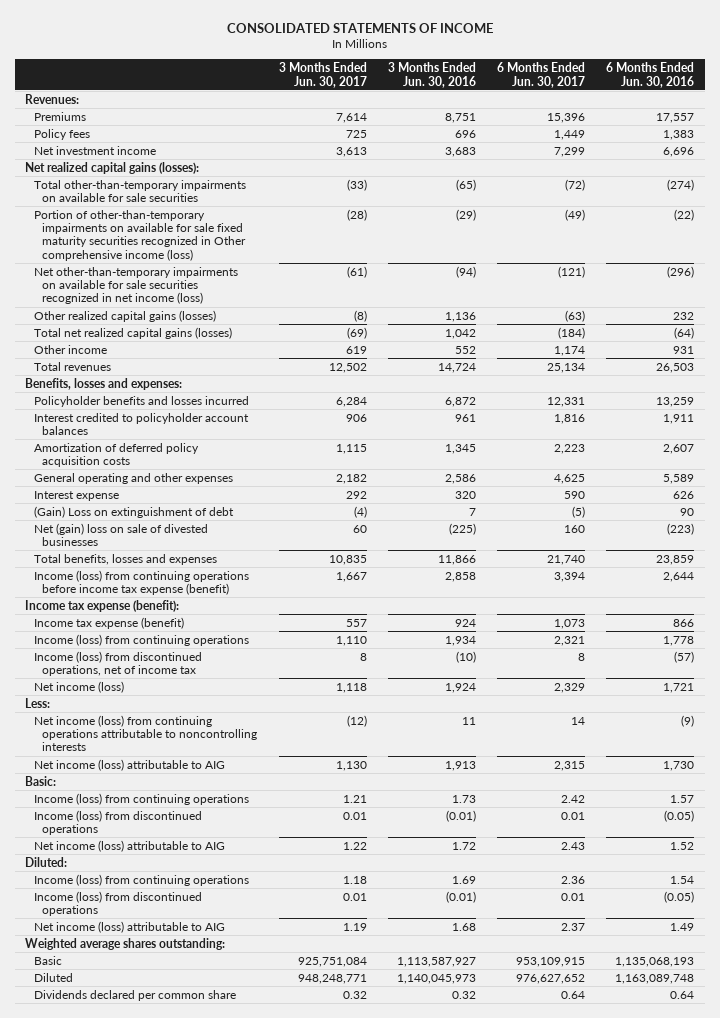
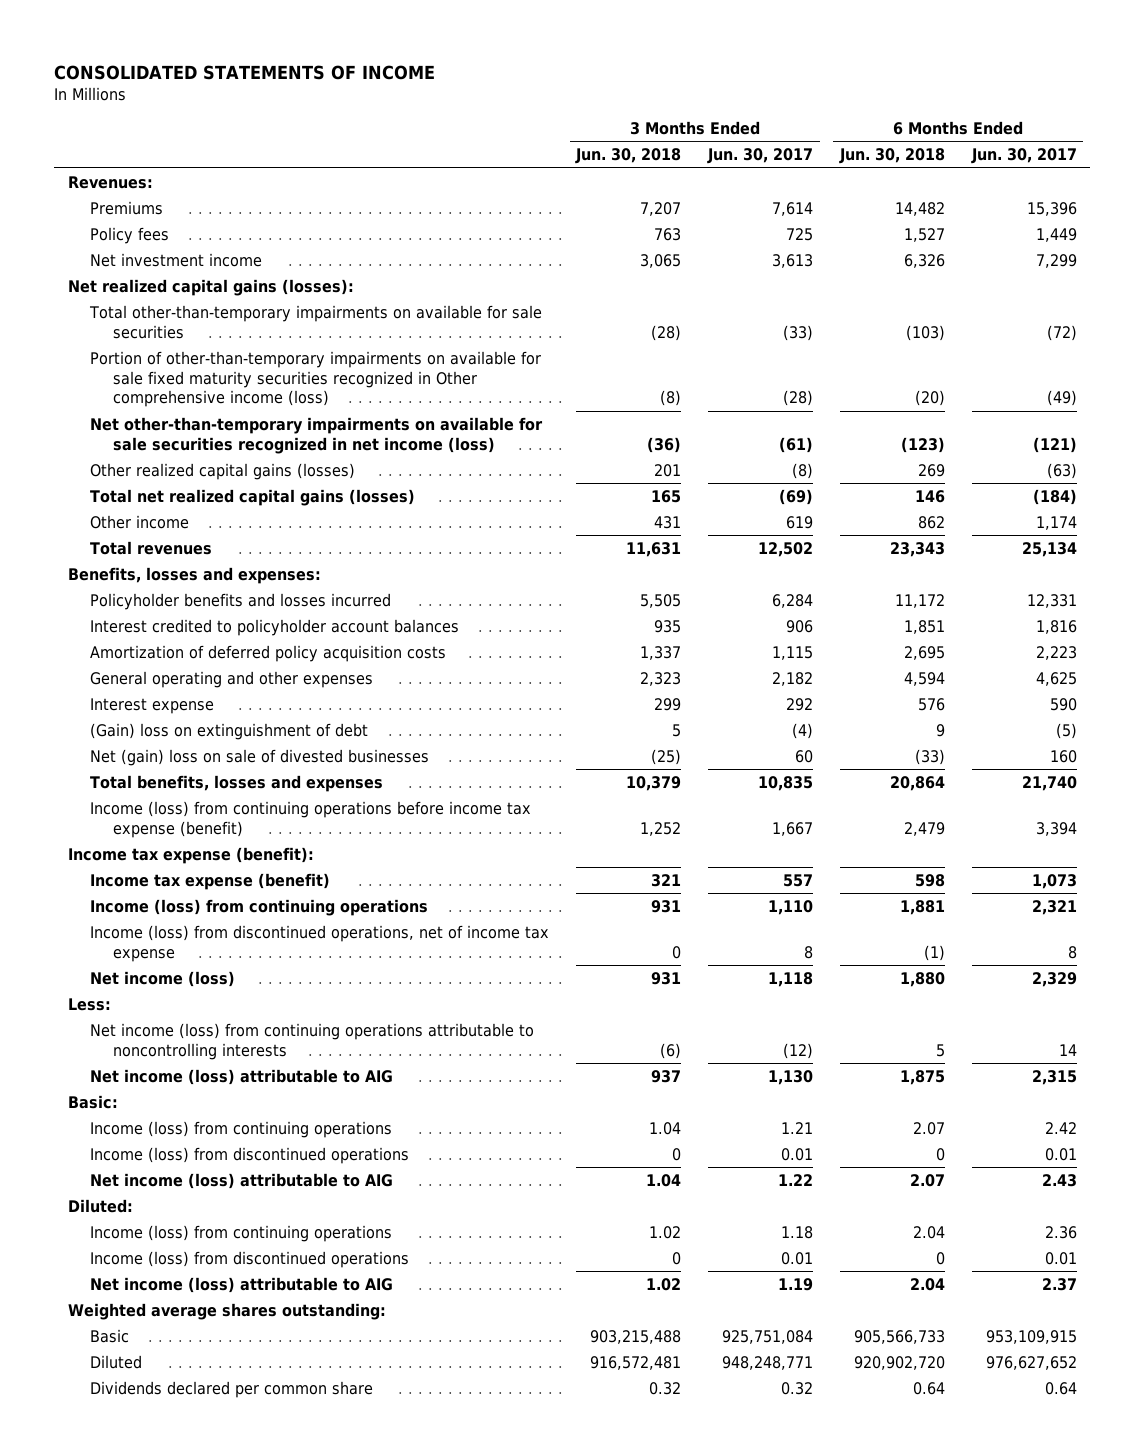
- | 3 Months Ended Jun. 30, 2017 | 3 Months Ended Jun. 30, 2016 | 6 Months Ended Jun. 30, 2017 | 6 Months Ended Jun. 30, 2016
+ | 3 Months Ended Jun. 30, 2018 | 3 Months Ended Jun. 30, 2017 | 6 Months Ended Jun. 30, 2018 | 6 Months Ended Jun. 30, 2017
- (Gain) Loss on extinguishment of debt | (4) | 7 | (5) | 90
+ (Gain) loss on extinguishment of debt | 5 | (4) | 9 | (5)
- Income (loss) from discontinued operations, net of income tax | 8 | (10) | 8 | (57)
+ Income (loss) from discontinued operations, net of income tax expense | 0 | 8 | (1) | 8

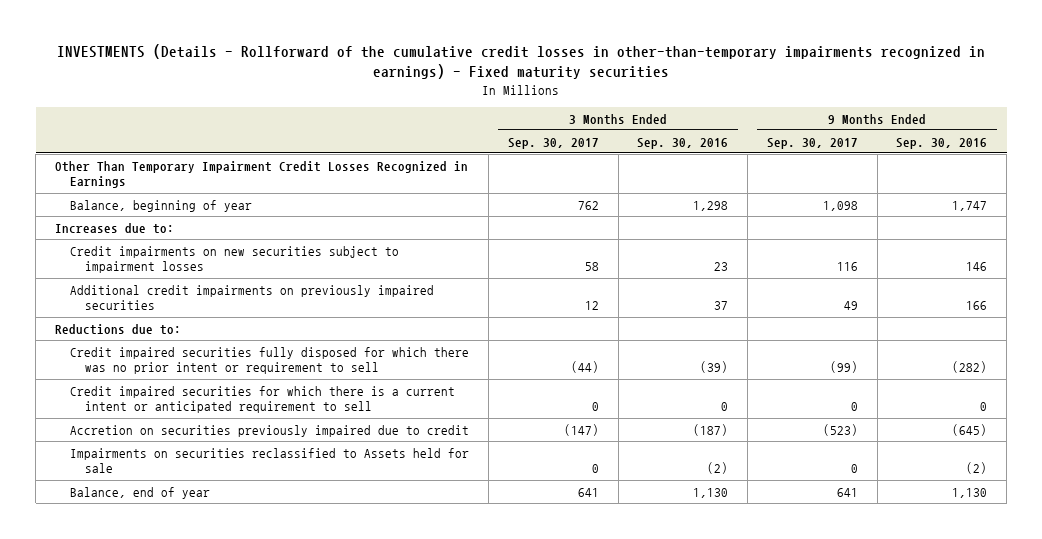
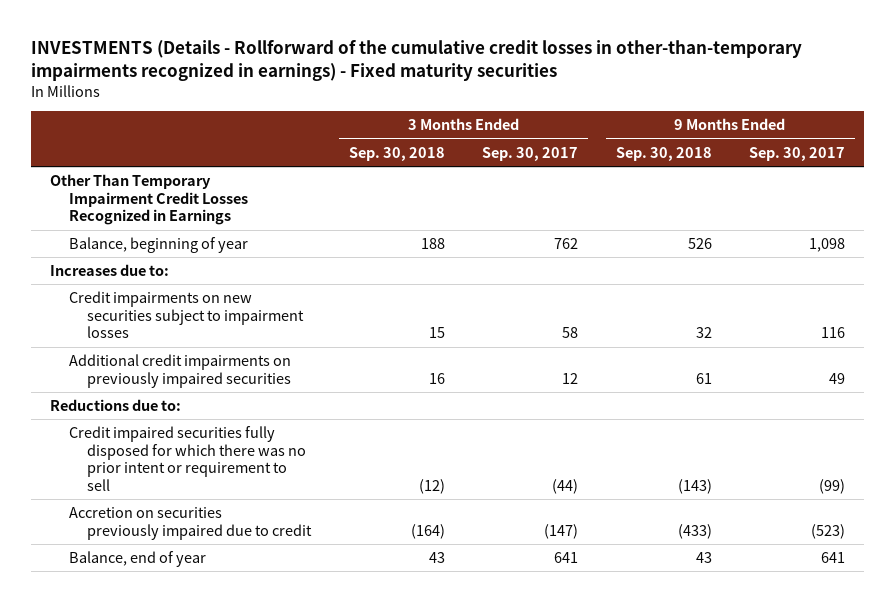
- | 3 Months Ended Sep. 30, 2017 | 3 Months Ended Sep. 30, 2016 | 9 Months Ended Sep. 30, 2017 | 9 Months Ended Sep. 30, 2016
+ | 3 Months Ended Sep. 30, 2018 | 3 Months Ended Sep. 30, 2017 | 9 Months Ended Sep. 30, 2018 | 9 Months Ended Sep. 30, 2017
- Credit impaired securities for which there is a current intent or anticipated requirement to sell | 0 | 0 | 0 | 0
- Impairments on securities reclassified to Assets held for sale | 0 | (2) | 0 | (2)

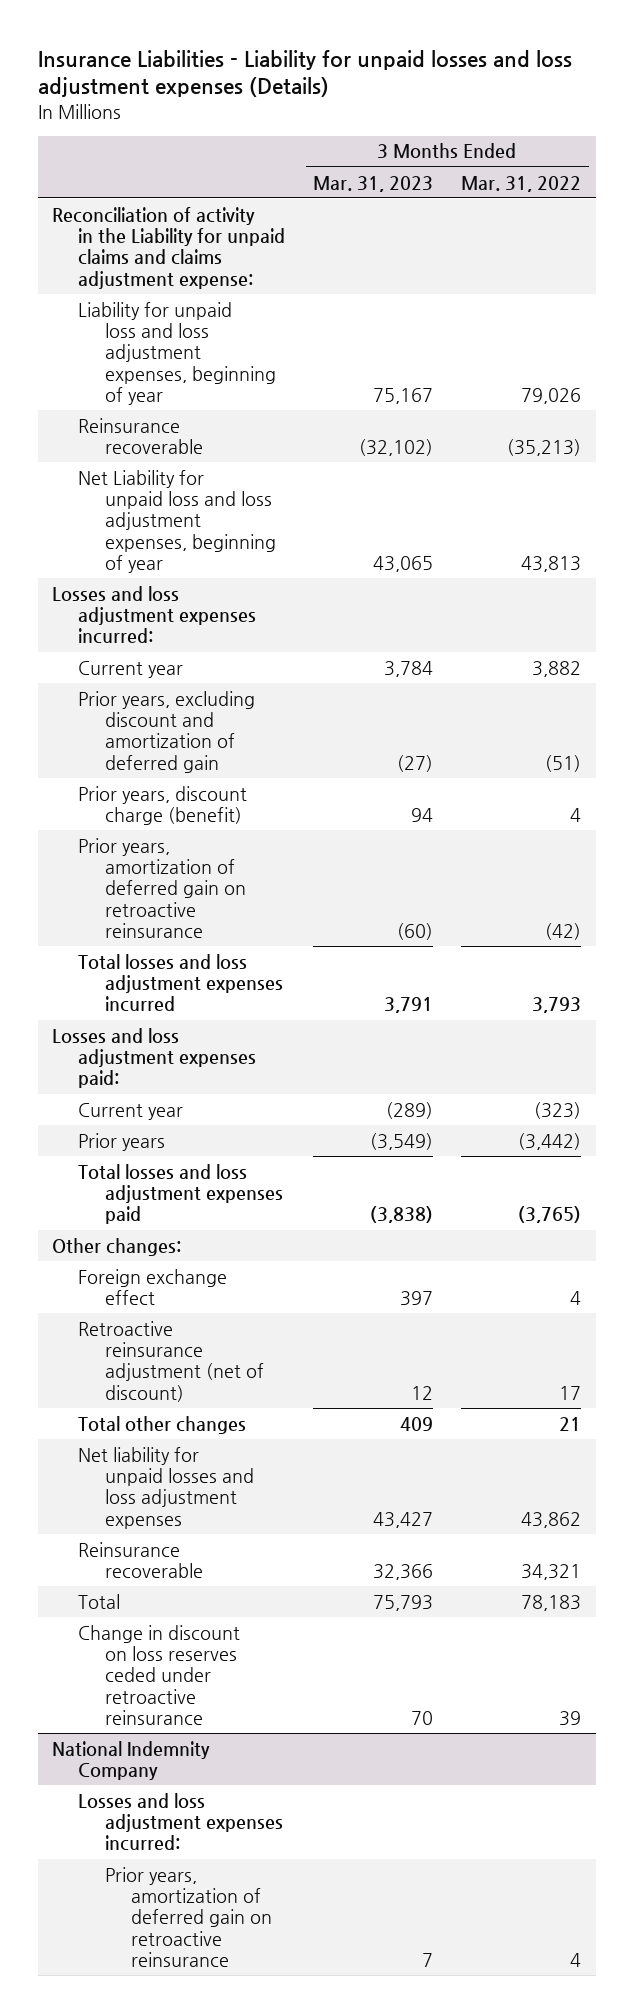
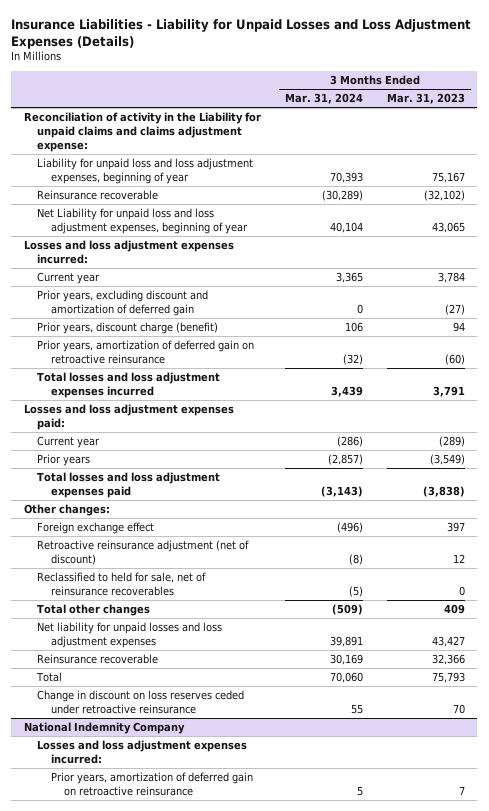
- Insurance Liabilities - Liability for unpaid losses and loss adjustment expenses (Details)
+ Insurance Liabilities - Liability for Unpaid Losses and Loss Adjustment Expenses (Details)
- | 3 Months Ended Mar. 31, 2023 | 3 Months Ended Mar. 31, 2022
+ | 3 Months Ended Mar. 31, 2024 | 3 Months Ended Mar. 31, 2023
+ Reclassified to held for sale, net of reinsurance recoverables | (5) | 0

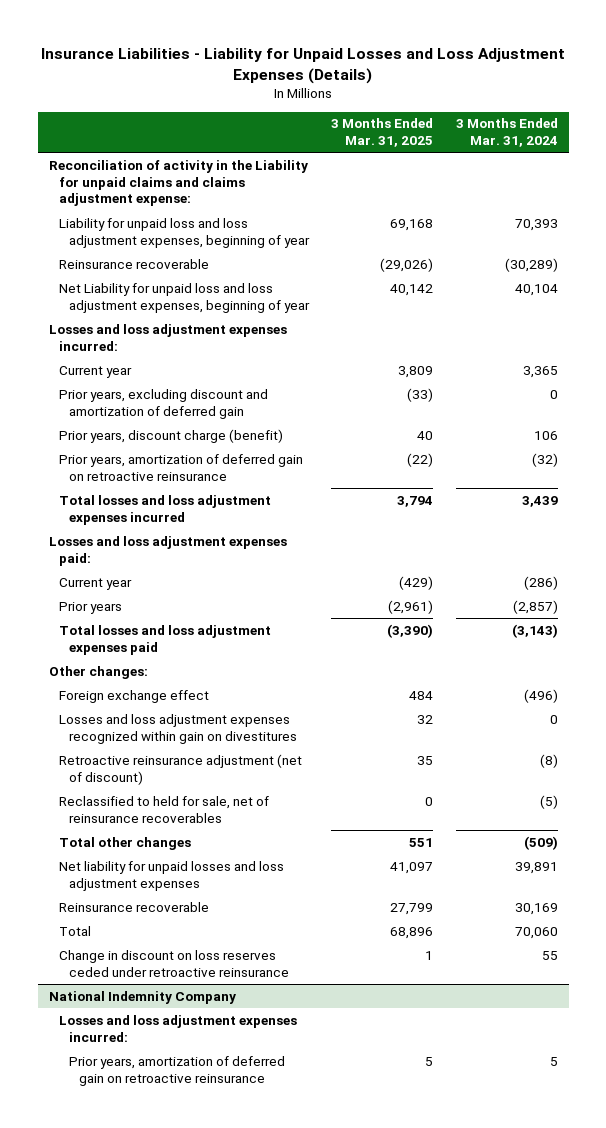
- | 3 Months Ended Mar. 31, 2024 | 3 Months Ended Mar. 31, 2023
+ | 3 Months Ended Mar. 31, 2025 | 3 Months Ended Mar. 31, 2024
+ Losses and loss adjustment expenses recognized within gain on divestitures | 32 | 0

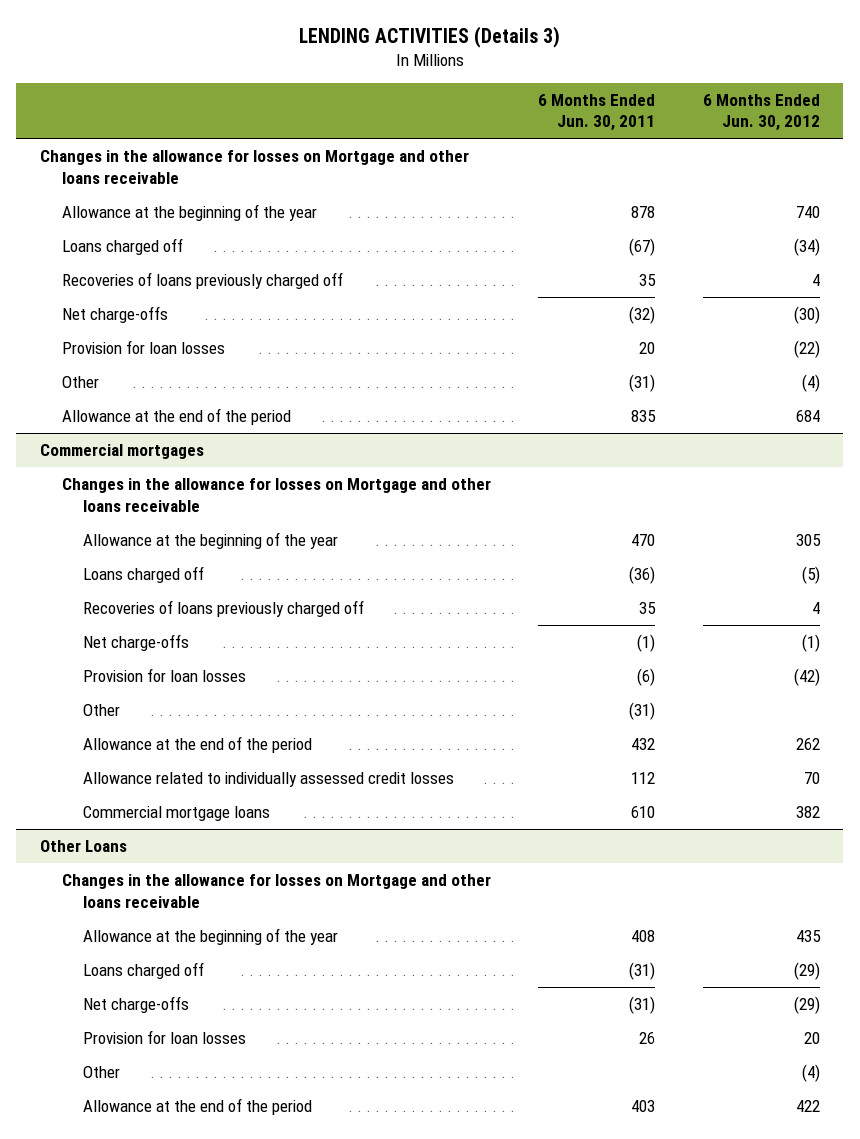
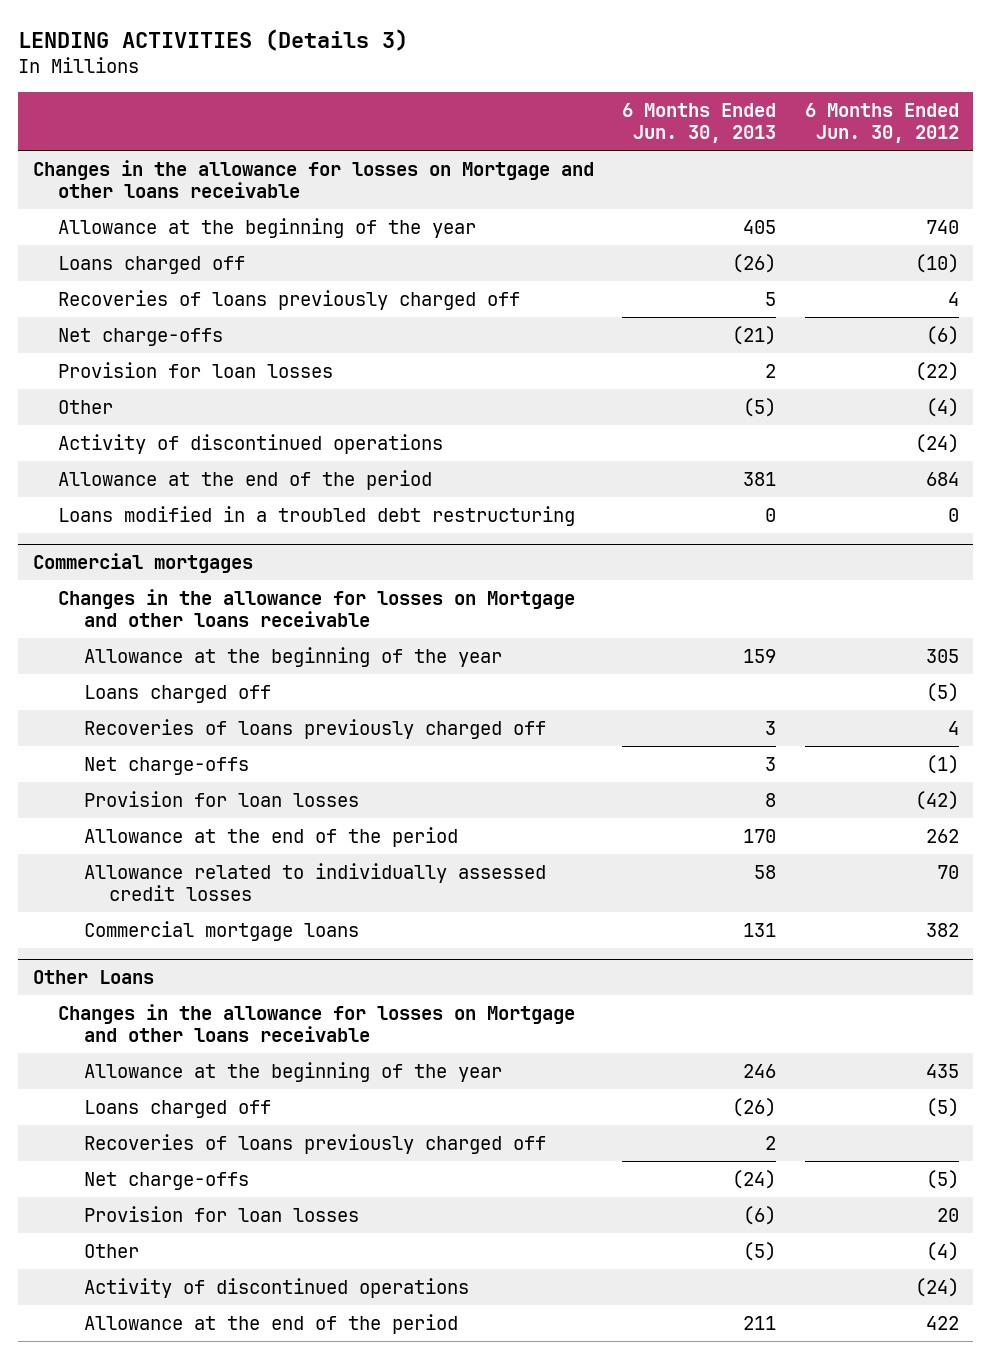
- | 6 Months Ended Jun. 30, 2011 | 6 Months Ended Jun. 30, 2012
+ | 6 Months Ended Jun. 30, 2013 | 6 Months Ended Jun. 30, 2012
- Loans charged off | (67) | (34)
+ Loans charged off | (26) | (10)
- Net charge-offs | (32) | (30)
+ Net charge-offs | (21) | (6)
+ Activity of discontinued operations | | (24)
+ Loans modified in a troubled debt restructuring | 0 | 0
@ Commercial mortgages
- Other | (31) |
@ Other Loans
- Loans charged off | (31) | (29)
- Net charge-offs | (31) | (29)
+ Loans charged off | (26) | (5)
+ Recoveries of loans previously charged off | 2 |
+ Net charge-offs | (24) | (5)
+ Activity of discontinued operations | | (24)

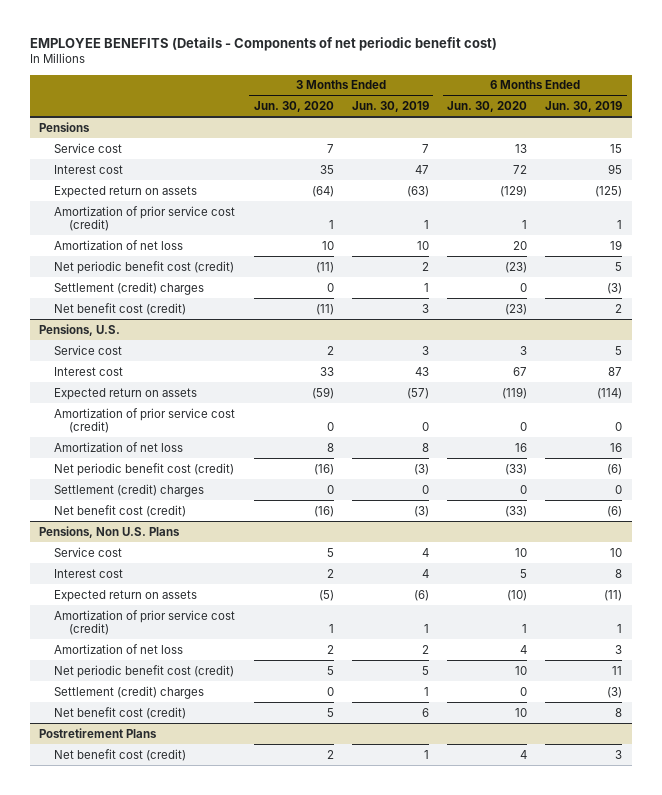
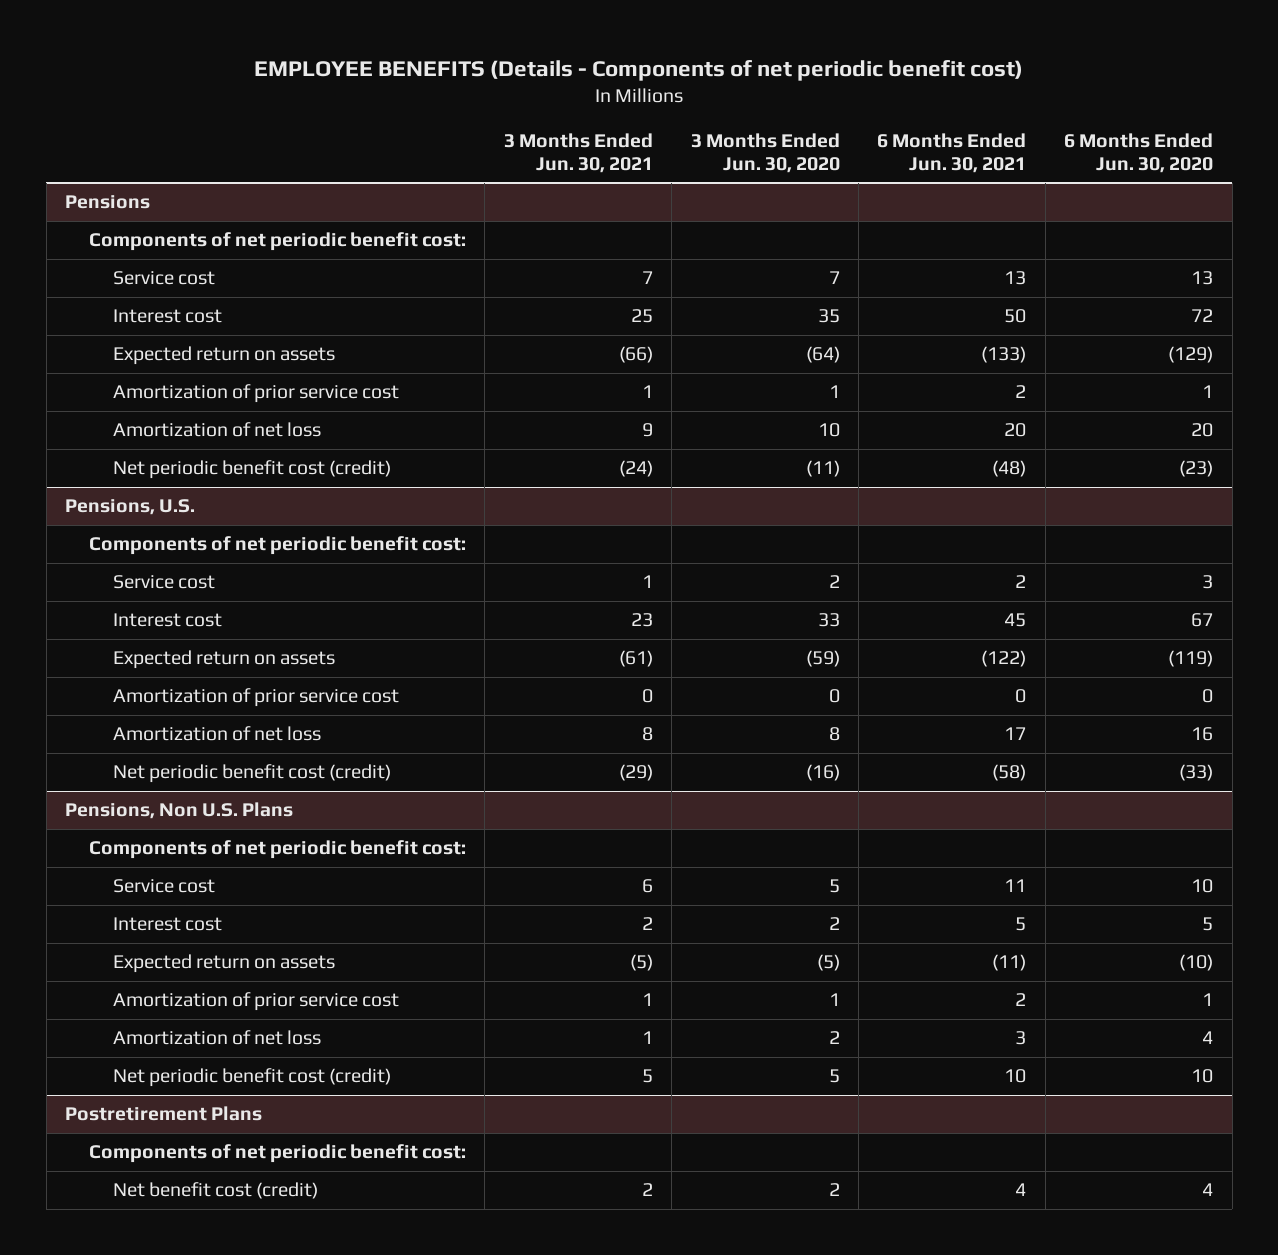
- | 3 Months Ended Jun. 30, 2020 | 3 Months Ended Jun. 30, 2019 | 6 Months Ended Jun. 30, 2020 | 6 Months Ended Jun. 30, 2019
+ | 3 Months Ended Jun. 30, 2021 | 3 Months Ended Jun. 30, 2020 | 6 Months Ended Jun. 30, 2021 | 6 Months Ended Jun. 30, 2020
@ Pensions
+ Components of net periodic benefit cost:
- Amortization of prior service cost (credit) | 1 | 1 | 1 | 1
+ Amortization of prior service cost | 1 | 1 | 2 | 1
- Settlement (credit) charges | 0 | 1 | 0 | (3)
- Net benefit cost (credit) | (11) | 3 | (23) | 2
@ Pensions, U.S.
+ Components of net periodic benefit cost:
- Amortization of prior service cost (credit) | 0 | 0 | 0 | 0
+ Amortization of prior service cost | 0 | 0 | 0 | 0
- Settlement (credit) charges | 0 | 0 | 0 | 0
- Net benefit cost (credit) | (16) | (3) | (33) | (6)
@ Pensions, Non U.S. Plans
+ Components of net periodic benefit cost:
- Amortization of prior service cost (credit) | 1 | 1 | 1 | 1
+ Amortization of prior service cost | 1 | 1 | 2 | 1
- Settlement (credit) charges | 0 | 1 | 0 | (3)
- Net benefit cost (credit) | 5 | 6 | 10 | 8
@ Postretirement Plans
+ Components of net periodic benefit cost:

